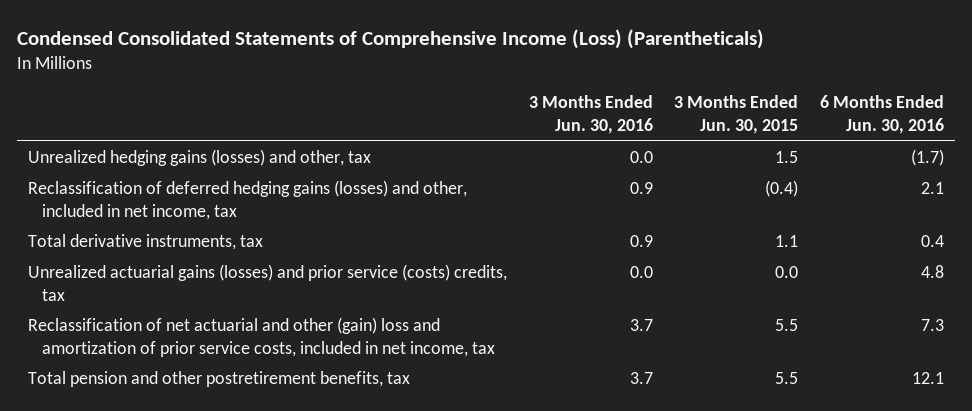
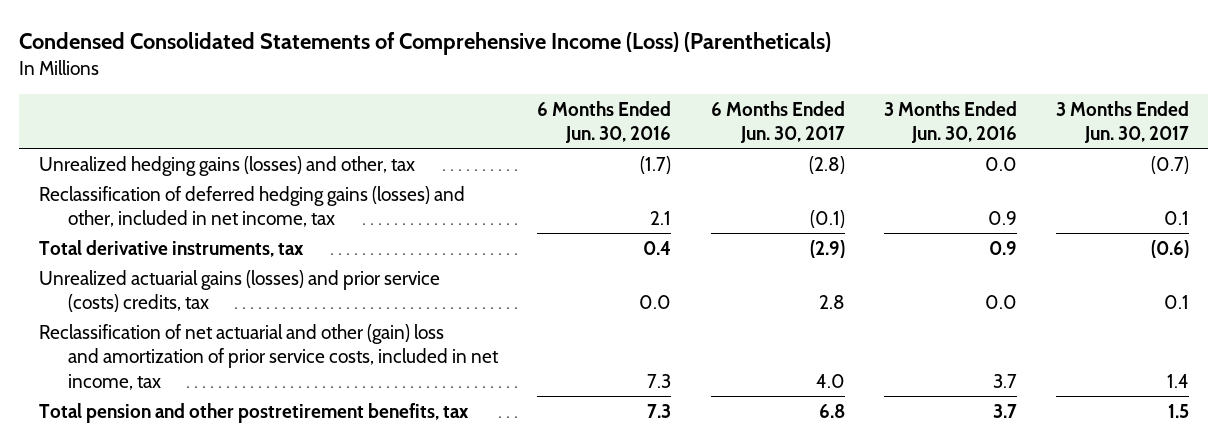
- | 3 Months Ended Jun. 30, 2016 | 3 Months Ended Jun. 30, 2015 | 6 Months Ended Jun. 30, 2016
+ | 6 Months Ended Jun. 30, 2016 | 6 Months Ended Jun. 30, 2017 | 3 Months Ended Jun. 30, 2016 | 3 Months Ended Jun. 30, 2017
- Unrealized actuarial gains (losses) and prior service (costs) credits, tax | 0.0 | 0.0 | 4.8
+ Unrealized actuarial gains (losses) and prior service (costs) credits, tax | 0.0 | 2.8 | 0.0 | 0.1
- Total pension and other postretirement benefits, tax | 3.7 | 5.5 | 12.1
+ Total pension and other postretirement benefits, tax | 7.3 | 6.8 | 3.7 | 1.5

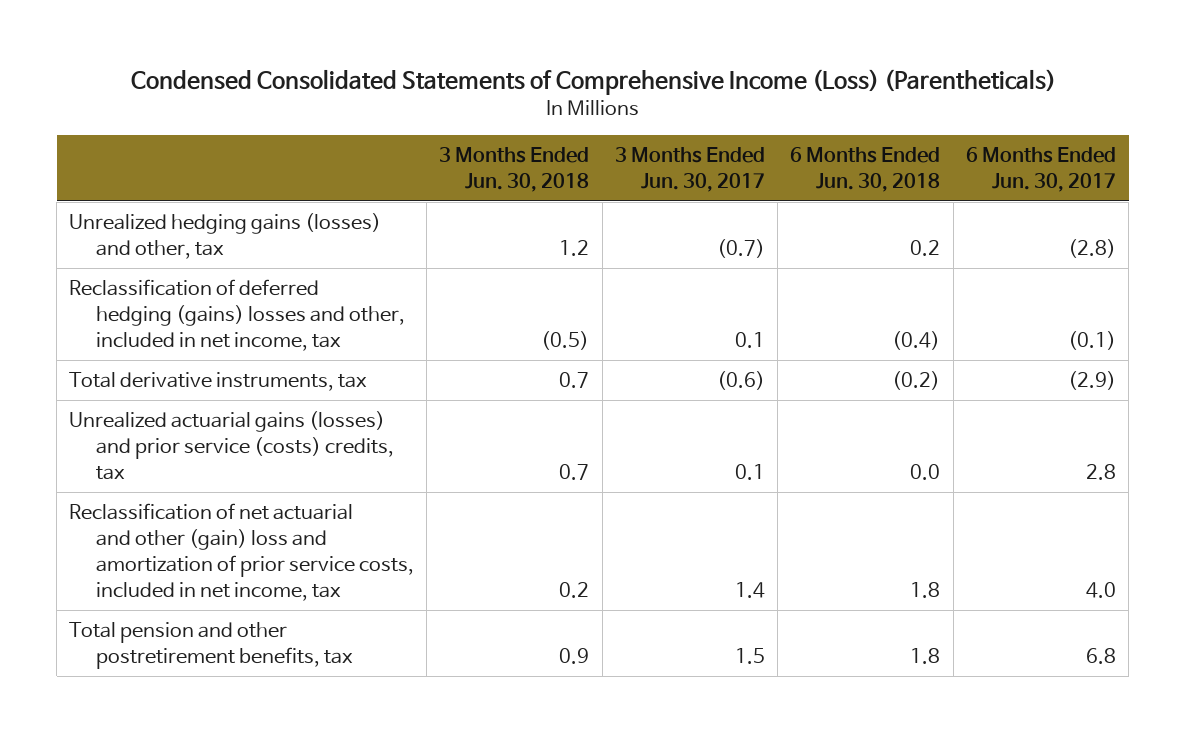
- | 6 Months Ended Jun. 30, 2016 | 6 Months Ended Jun. 30, 2017 | 3 Months Ended Jun. 30, 2016 | 3 Months Ended Jun. 30, 2017
+ | 3 Months Ended Jun. 30, 2018 | 3 Months Ended Jun. 30, 2017 | 6 Months Ended Jun. 30, 2018 | 6 Months Ended Jun. 30, 2017
- Reclassification of deferred hedging gains (losses) and other, included in net income, tax | 2.1 | (0.1) | 0.9 | 0.1
+ Reclassification of deferred hedging (gains) losses and other, included in net income, tax | (0.5) | 0.1 | (0.4) | (0.1)

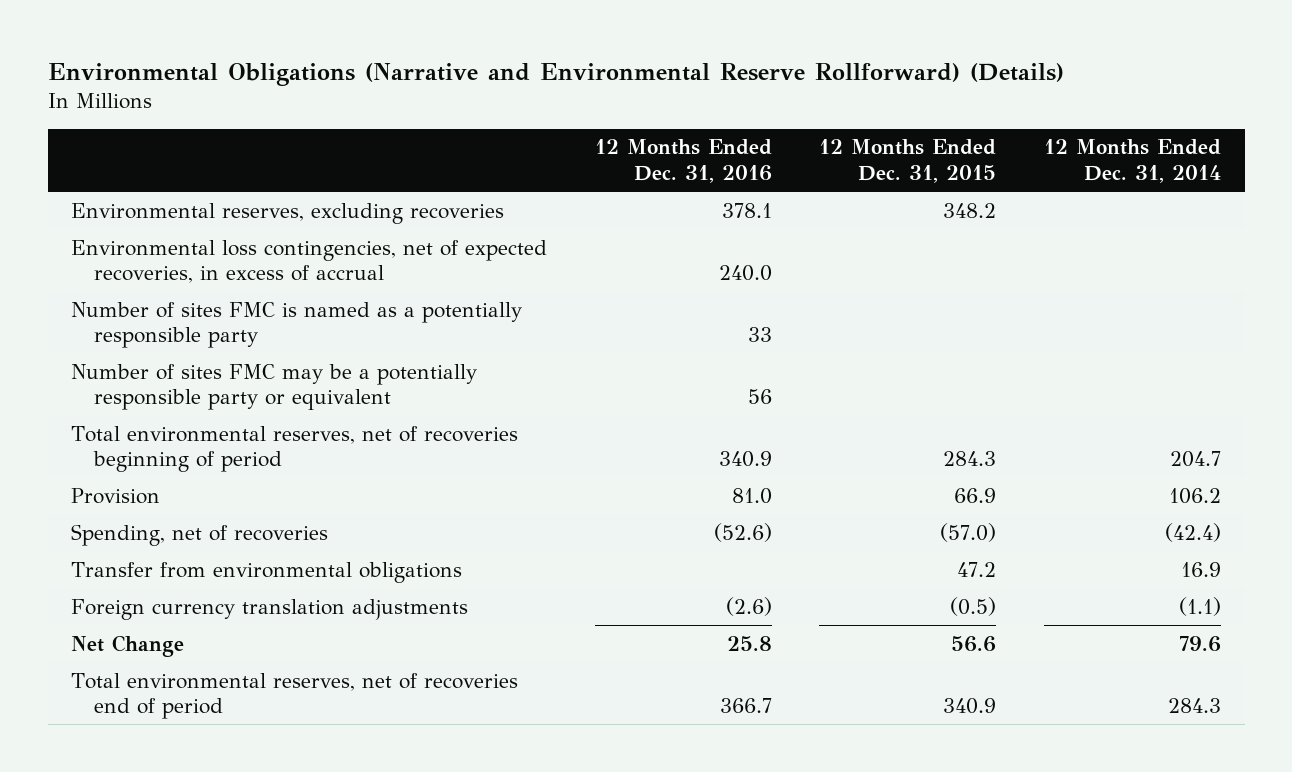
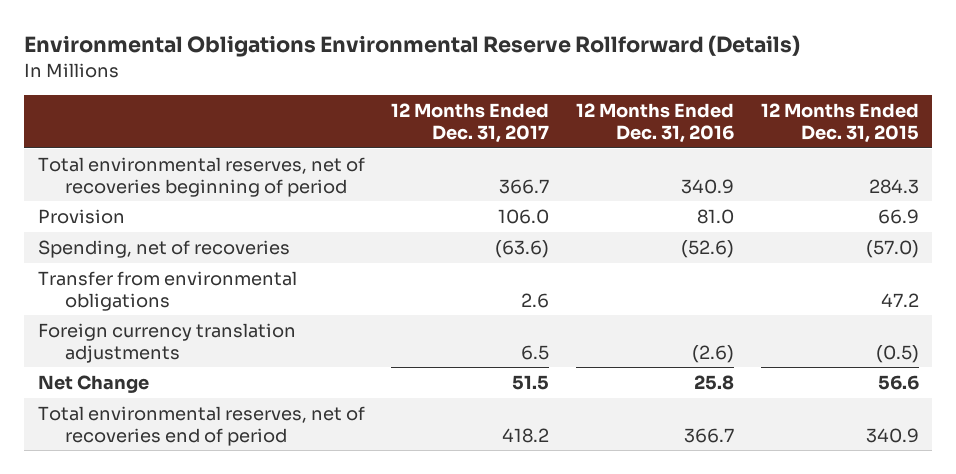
- Environmental Obligations (Narrative and Environmental Reserve Rollforward) (Details)
+ Environmental Obligations Environmental Reserve Rollforward (Details)
- | 12 Months Ended Dec. 31, 2016 | 12 Months Ended Dec. 31, 2015 | 12 Months Ended Dec. 31, 2014
+ | 12 Months Ended Dec. 31, 2017 | 12 Months Ended Dec. 31, 2016 | 12 Months Ended Dec. 31, 2015
- Environmental reserves, excluding recoveries | 378.1 | 348.2 |
- Environmental loss contingencies, net of expected recoveries, in excess of accrual | 240.0 | |
- Number of sites FMC is named as a potentially responsible party | 33 | |
- Number of sites FMC may be a potentially responsible party or equivalent | 56 | |

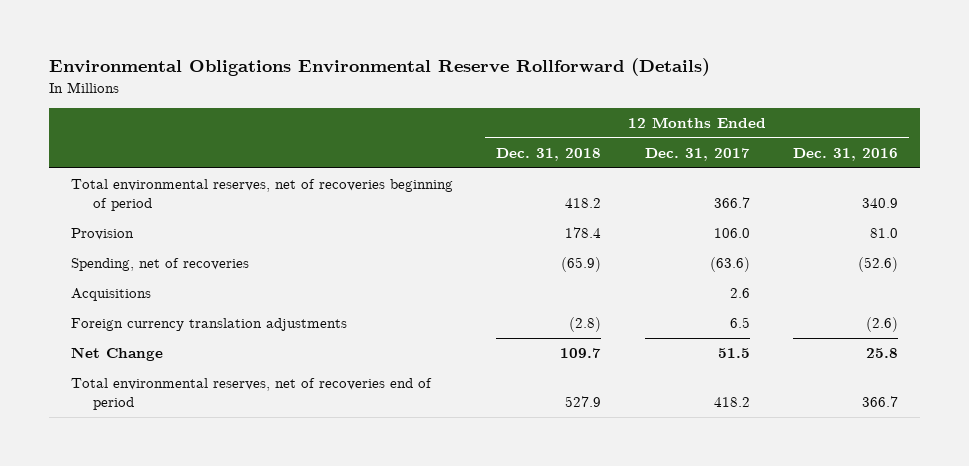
- | 12 Months Ended Dec. 31, 2017 | 12 Months Ended Dec. 31, 2016 | 12 Months Ended Dec. 31, 2015
+ | 12 Months Ended Dec. 31, 2018 | 12 Months Ended Dec. 31, 2017 | 12 Months Ended Dec. 31, 2016
- Transfer from environmental obligations | 2.6 | | 47.2
+ Acquisitions | | 2.6 |

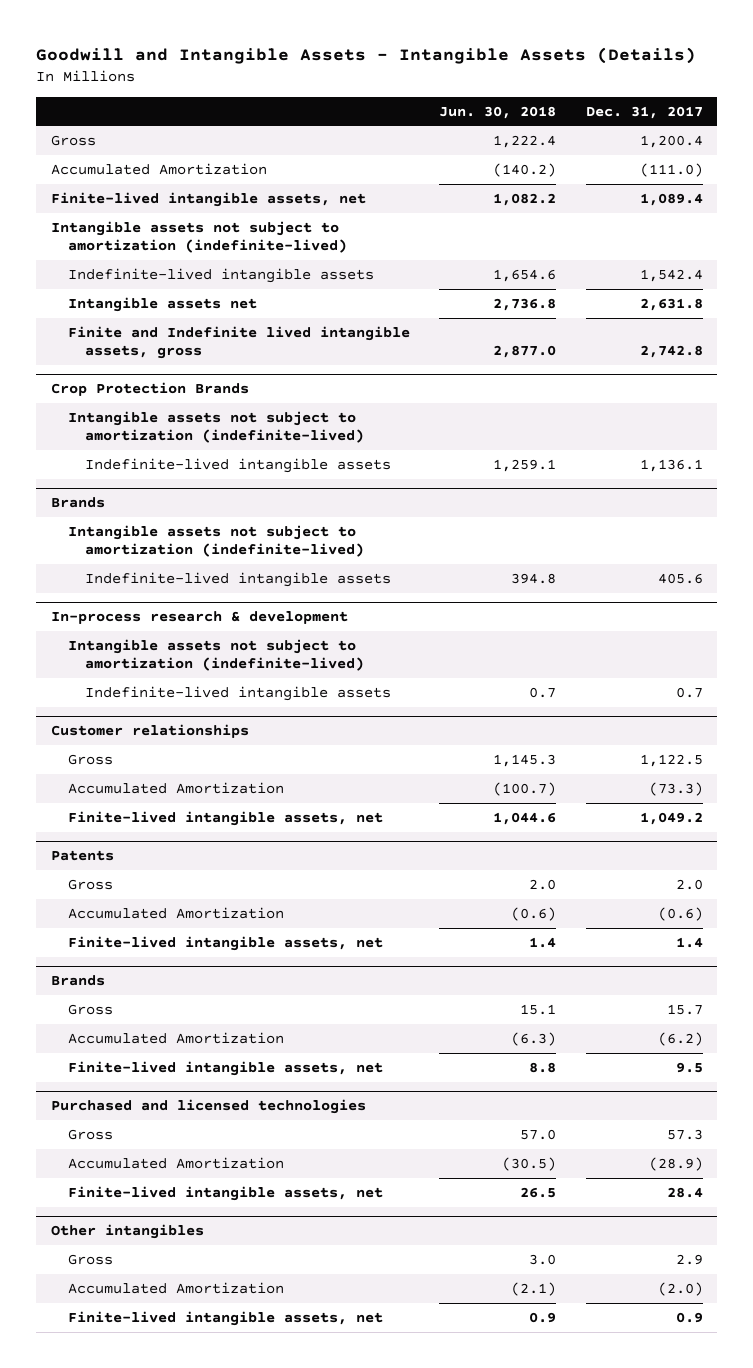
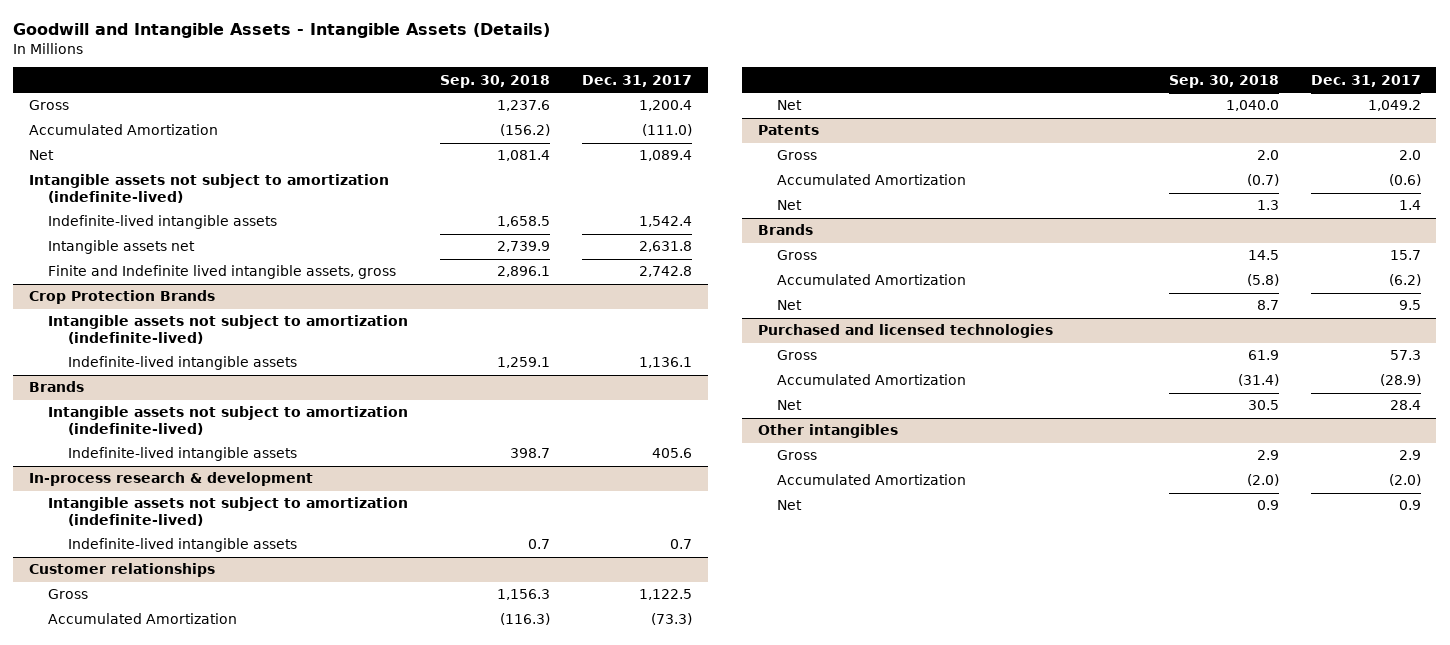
- | Jun. 30, 2018 | Dec. 31, 2017
+ | Sep. 30, 2018 | Dec. 31, 2017
- Finite-lived intangible assets, net | 1,082.2 | 1,089.4
+ Net | 1,081.4 | 1,089.4
@ Customer relationships
- Finite-lived intangible assets, net | 1,044.6 | 1,049.2
+ Net | 1,040.0 | 1,049.2
@ Patents
- Finite-lived intangible assets, net | 1.4 | 1.4
+ Net | 1.3 | 1.4
@ Brands
- Finite-lived intangible assets, net | 8.8 | 9.5
+ Net | 8.7 | 9.5
@ Purchased and licensed technologies
- Finite-lived intangible assets, net | 26.5 | 28.4
+ Net | 30.5 | 28.4
@ Other intangibles
- Finite-lived intangible assets, net | 0.9 | 0.9
+ Net | 0.9 | 0.9

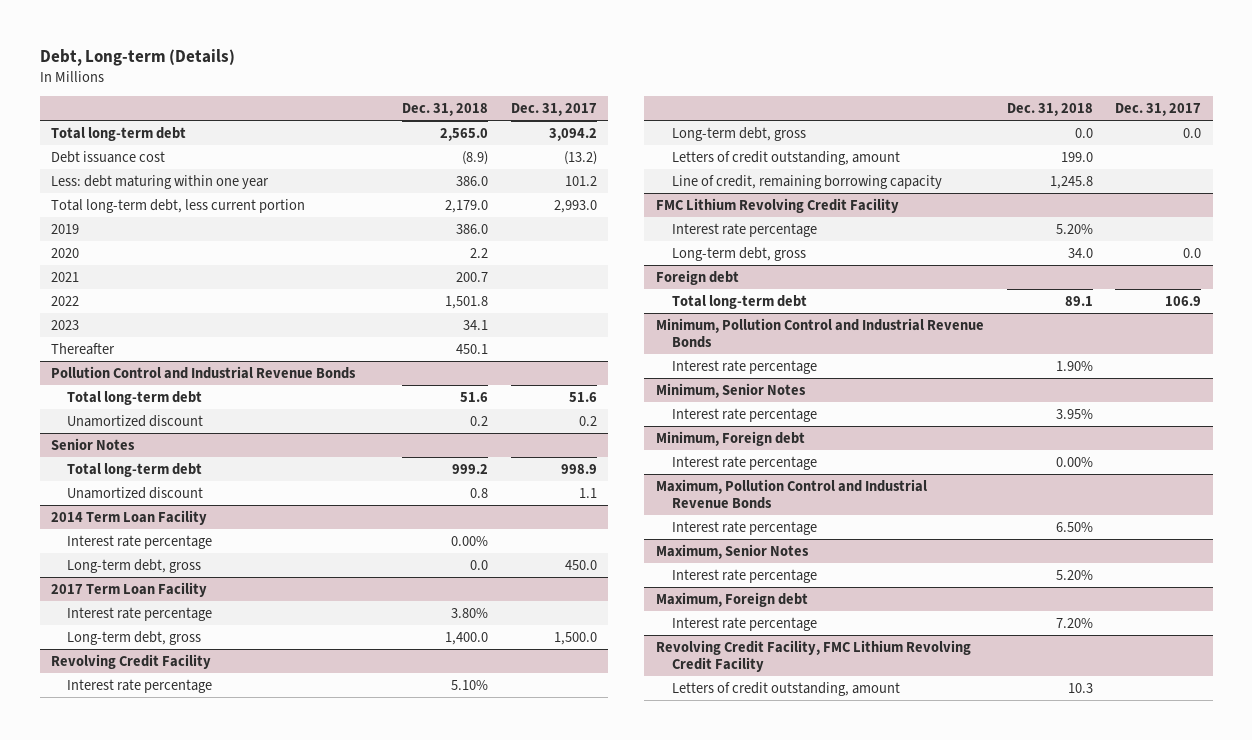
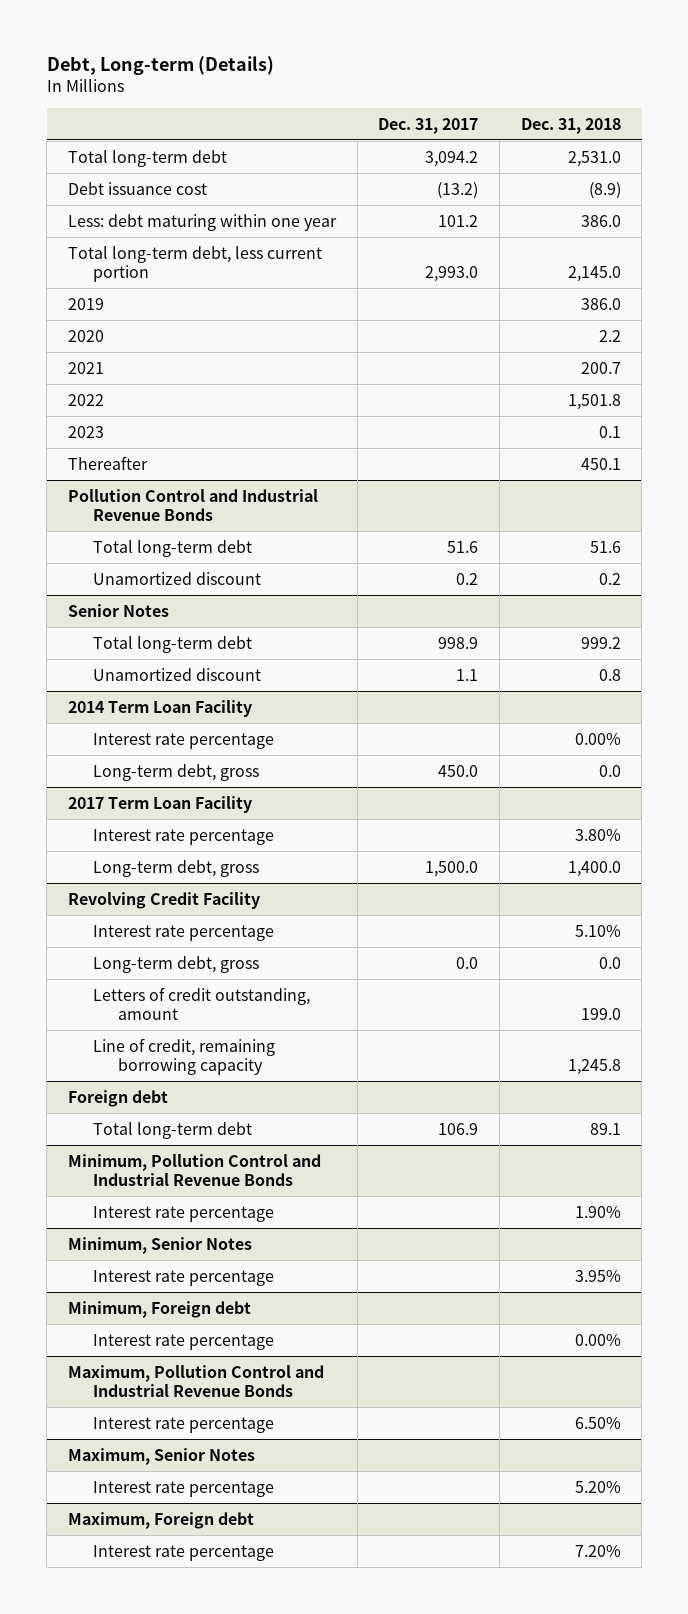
- | Dec. 31, 2018 | Dec. 31, 2017
+ | Dec. 31, 2017 | Dec. 31, 2018
- Total long-term debt | 2,565.0 | 3,094.2
+ Total long-term debt | 3,094.2 | 2,531.0
- Total long-term debt, less current portion | 2,179.0 | 2,993.0
+ Total long-term debt, less current portion | 2,993.0 | 2,145.0
- 2023 | 34.1 |
+ 2023 | | 0.1
- FMC Lithium Revolving Credit Facility
- Interest rate percentage | 5.20% |
- Long-term debt, gross | 34.0 | 0.0
- Revolving Credit Facility, FMC Lithium Revolving Credit Facility
- Letters of credit outstanding, amount | 10.3 |

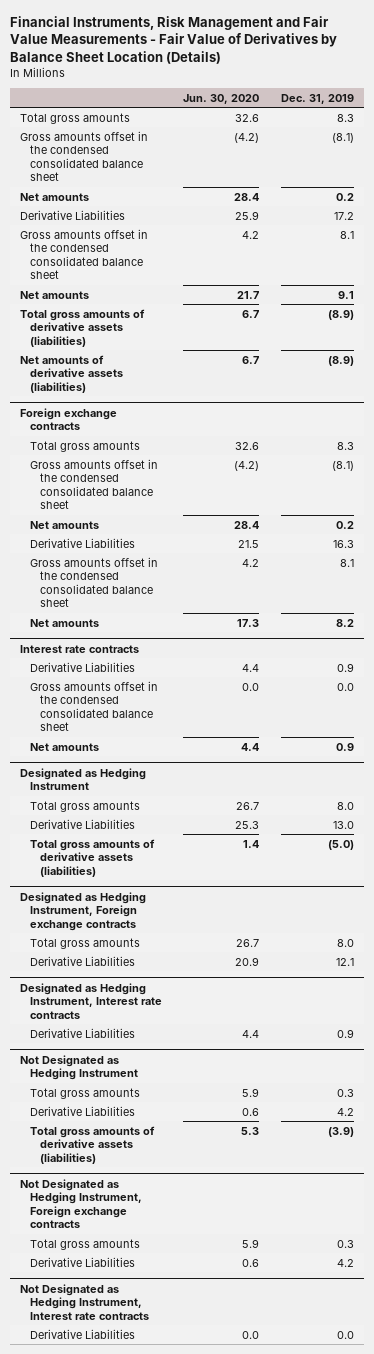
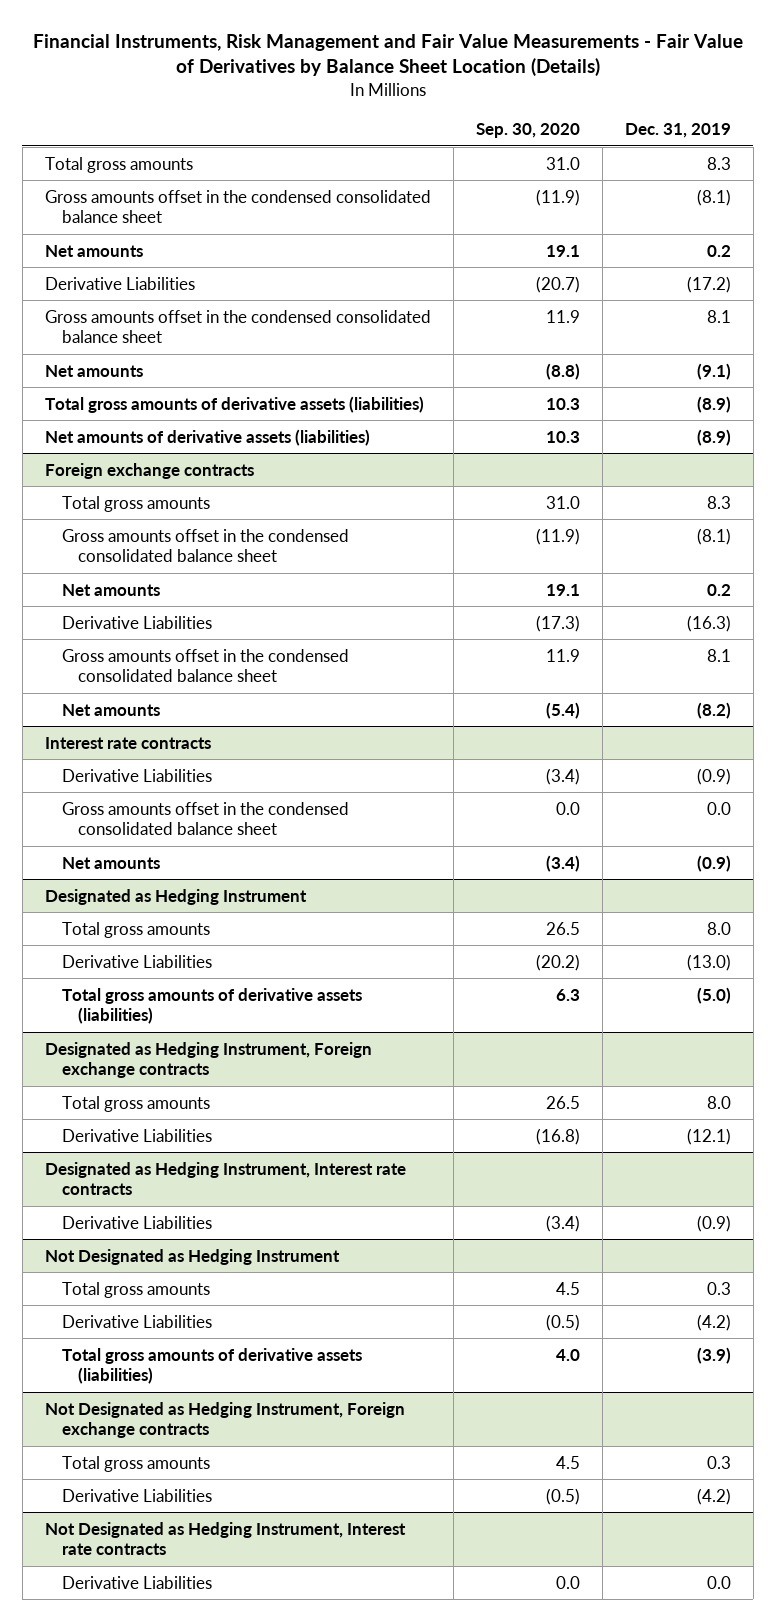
- | Jun. 30, 2020 | Dec. 31, 2019
+ | Sep. 30, 2020 | Dec. 31, 2019
- Derivative Liabilities | 25.9 | 17.2
+ Derivative Liabilities | (20.7) | (17.2)
- Net amounts | 21.7 | 9.1
+ Net amounts | (8.8) | (9.1)
@ Foreign exchange contracts
- Derivative Liabilities | 21.5 | 16.3
+ Derivative Liabilities | (17.3) | (16.3)
- Net amounts | 17.3 | 8.2
+ Net amounts | (5.4) | (8.2)
@ Interest rate contracts
- Derivative Liabilities | 4.4 | 0.9
+ Derivative Liabilities | (3.4) | (0.9)
- Net amounts | 4.4 | 0.9
+ Net amounts | (3.4) | (0.9)
@ Designated as Hedging Instrument
- Derivative Liabilities | 25.3 | 13.0
+ Derivative Liabilities | (20.2) | (13.0)
@ Designated as Hedging Instrument, Foreign exchange contracts
- Derivative Liabilities | 20.9 | 12.1
+ Derivative Liabilities | (16.8) | (12.1)
@ Designated as Hedging Instrument, Interest rate contracts
- Derivative Liabilities | 4.4 | 0.9
+ Derivative Liabilities | (3.4) | (0.9)
@ Not Designated as Hedging Instrument
- Derivative Liabilities | 0.6 | 4.2
+ Derivative Liabilities | (0.5) | (4.2)
@ Not Designated as Hedging Instrument, Foreign exchange contracts
- Derivative Liabilities | 0.6 | 4.2
+ Derivative Liabilities | (0.5) | (4.2)

